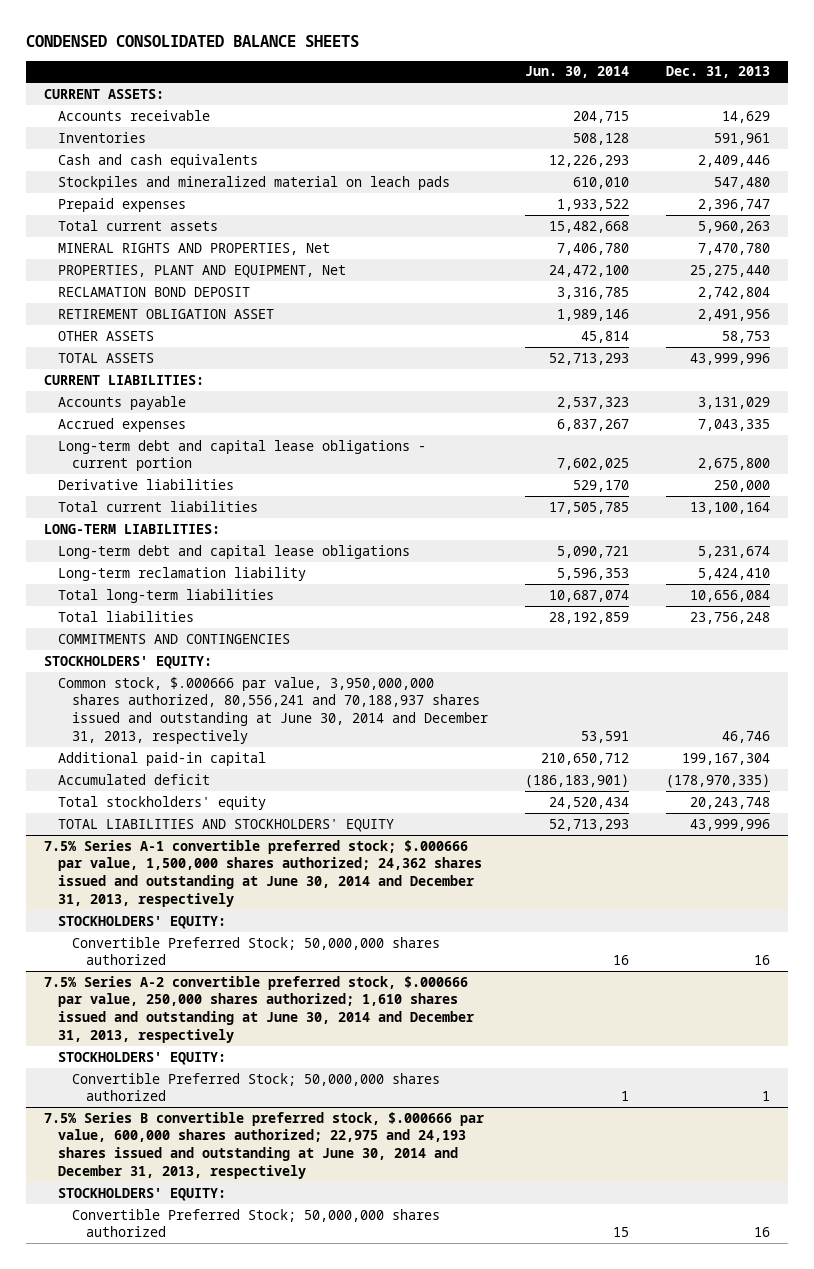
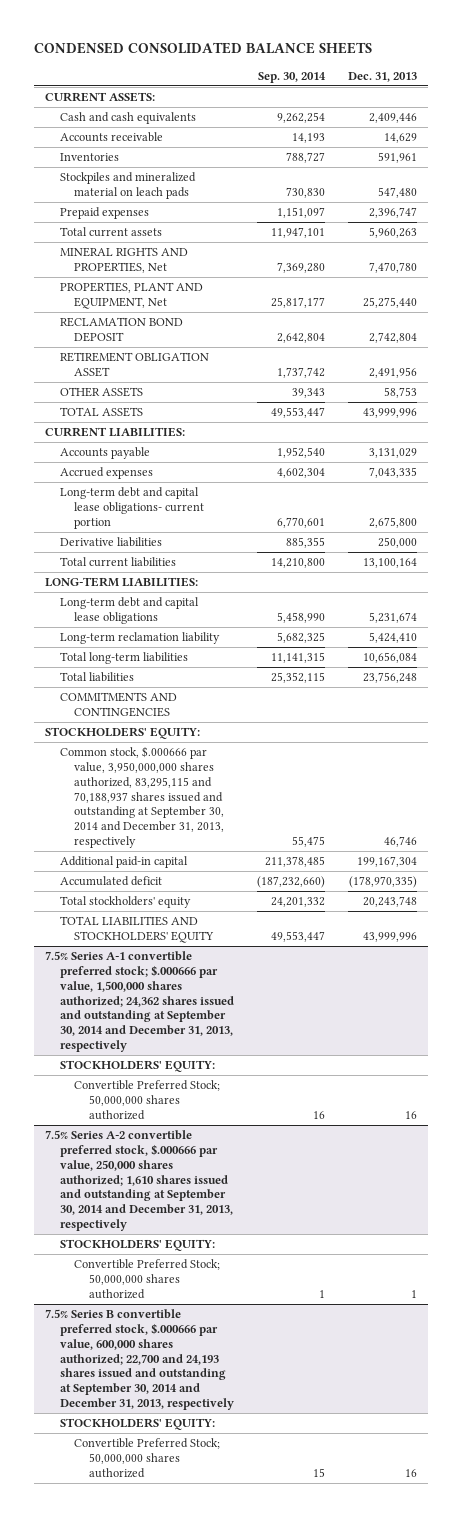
- | Jun. 30, 2014 | Dec. 31, 2013
+ | Sep. 30, 2014 | Dec. 31, 2013
moved up: Cash and cash equivalents | 9,262,254 | 2,409,446
- Long-term debt and capital lease obligations - current portion | 7,602,025 | 2,675,800
+ Long-term debt and capital lease obligations- current portion | 6,770,601 | 2,675,800
- Common stock, $.000666 par value, 3,950,000,000 shares authorized, 80,556,241 and 70,188,937 shares issued and outstanding at June 30, 2014 and December 31, 2013, respectively | 53,591 | 46,746
+ Common stock, $.000666 par value, 3,950,000,000 shares authorized, 83,295,115 and 70,188,937 shares issued and outstanding at September 30, 2014 and December 31, 2013, respectively | 55,475 | 46,746
- 7.5% Series A-1 convertible preferred stock; $.000666 par value, 1,500,000 shares authorized; 24,362 shares issued and outstanding at June 30, 2014 and December 31, 2013, respectively
+ 7.5% Series A-1 convertible preferred stock; $.000666 par value, 1,500,000 shares authorized; 24,362 shares issued and outstanding at September 30, 2014 and December 31, 2013, respectively
- 7.5% Series A-2 convertible preferred stock, $.000666 par value, 250,000 shares authorized; 1,610 shares issued and outstanding at June 30, 2014 and December 31, 2013, respectively
+ 7.5% Series A-2 convertible preferred stock, $.000666 par value, 250,000 shares authorized; 1,610 shares issued and outstanding at September 30, 2014 and December 31, 2013, respectively
- 7.5% Series B convertible preferred stock, $.000666 par value, 600,000 shares authorized; 22,975 and 24,193 shares issued and outstanding at June 30, 2014 and December 31, 2013, respectively
+ 7.5% Series B convertible preferred stock, $.000666 par value, 600,000 shares authorized; 22,700 and 24,193 shares issued and outstanding at September 30, 2014 and December 31, 2013, respectively

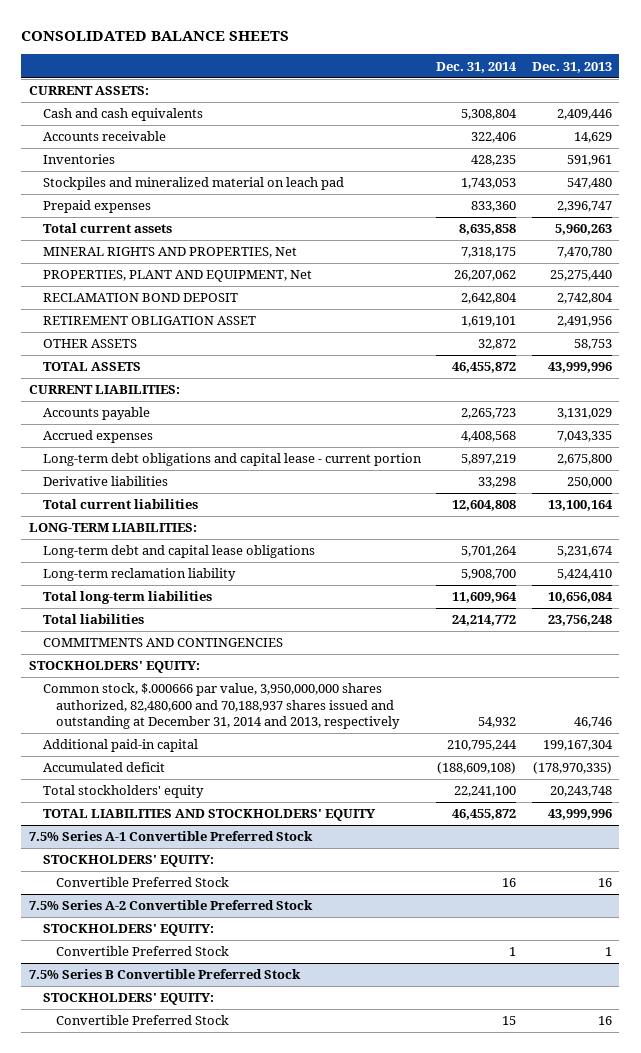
- CONDENSED CONSOLIDATED BALANCE SHEETS
+ CONSOLIDATED BALANCE SHEETS
- | Sep. 30, 2014 | Dec. 31, 2013
+ | Dec. 31, 2014 | Dec. 31, 2013
- Stockpiles and mineralized material on leach pads | 730,830 | 547,480
+ Stockpiles and mineralized material on leach pad | 1,743,053 | 547,480
- Long-term debt and capital lease obligations- current portion | 6,770,601 | 2,675,800
+ Long-term debt obligations and capital lease - current portion | 5,897,219 | 2,675,800
- Common stock, $.000666 par value, 3,950,000,000 shares authorized, 83,295,115 and 70,188,937 shares issued and outstanding at September 30, 2014 and December 31, 2013, respectively | 55,475 | 46,746
+ Common stock, $.000666 par value, 3,950,000,000 shares authorized, 82,480,600 and 70,188,937 shares issued and outstanding at December 31, 2014 and 2013, respectively | 54,932 | 46,746
- 7.5% Series A-1 convertible preferred stock; $.000666 par value, 1,500,000 shares authorized; 24,362 shares issued and outstanding at September 30, 2014 and December 31, 2013, respectively
+ 7.5% Series A-1 Convertible Preferred Stock
- Convertible Preferred Stock; 50,000,000 shares authorized | 16 | 16
- 7.5% Series A-2 convertible preferred stock, $.000666 par value, 250,000 shares authorized; 1,610 shares issued and outstanding at September 30, 2014 and December 31, 2013, respectively
+ Convertible Preferred Stock | 16 | 16
+ 7.5% Series A-2 Convertible Preferred Stock
- Convertible Preferred Stock; 50,000,000 shares authorized | 1 | 1
- 7.5% Series B convertible preferred stock, $.000666 par value, 600,000 shares authorized; 22,700 and 24,193 shares issued and outstanding at September 30, 2014 and December 31, 2013, respectively
+ Convertible Preferred Stock | 1 | 1
+ 7.5% Series B Convertible Preferred Stock
- Convertible Preferred Stock; 50,000,000 shares authorized | 15 | 16
+ Convertible Preferred Stock | 15 | 16

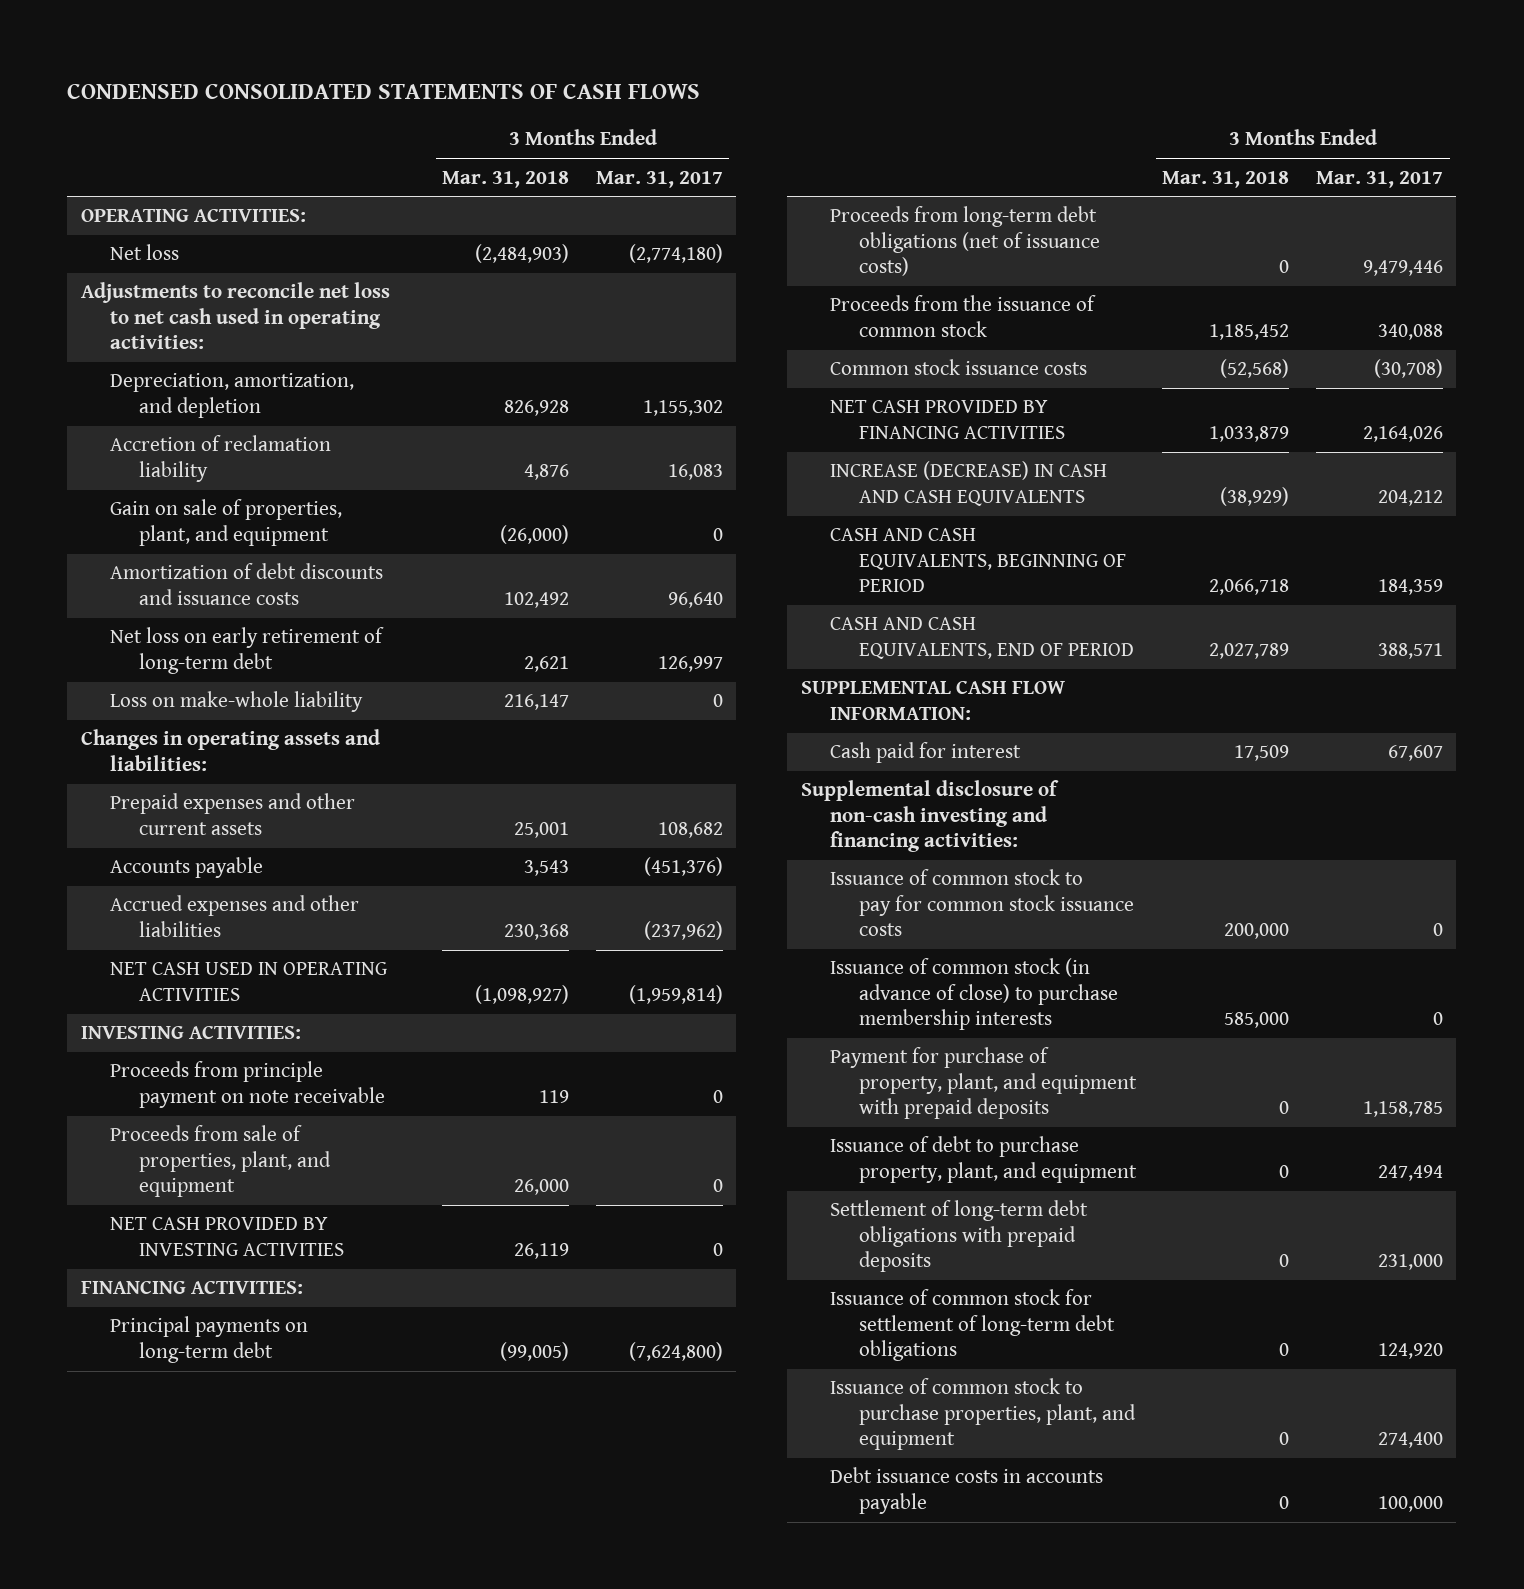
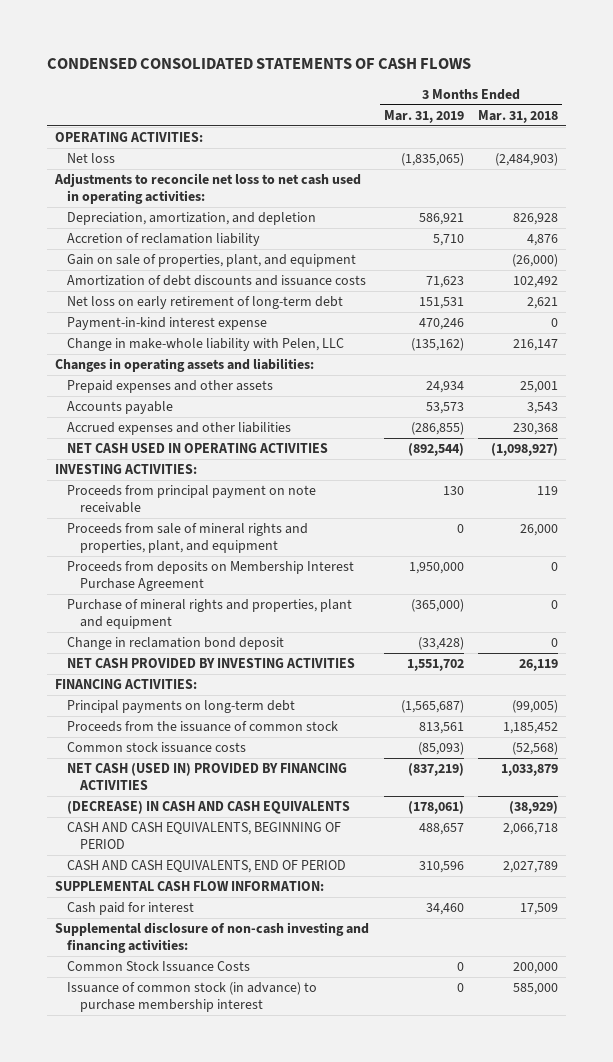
- | 3 Months Ended Mar. 31, 2018 | 3 Months Ended Mar. 31, 2017
+ | 3 Months Ended Mar. 31, 2019 | 3 Months Ended Mar. 31, 2018
- Loss on make-whole liability | 216,147 | 0
+ Payment-in-kind interest expense | 470,246 | 0
+ Change in make-whole liability with Pelen, LLC | (135,162) | 216,147
- Prepaid expenses and other current assets | 25,001 | 108,682
+ Prepaid expenses and other assets | 24,934 | 25,001
- Proceeds from principle payment on note receivable | 119 | 0
- Proceeds from sale of properties, plant, and equipment | 26,000 | 0
+ Proceeds from principal payment on note receivable | 130 | 119
+ Proceeds from sale of mineral rights and properties, plant, and equipment | 0 | 26,000
+ Proceeds from deposits on Membership Interest Purchase Agreement | 1,950,000 | 0
+ Purchase of mineral rights and properties, plant and equipment | (365,000) | 0
+ Change in reclamation bond deposit | (33,428) | 0
- Proceeds from long-term debt obligations (net of issuance costs) | 0 | 9,479,446
- NET CASH PROVIDED BY FINANCING ACTIVITIES | 1,033,879 | 2,164,026
- INCREASE (DECREASE) IN CASH AND CASH EQUIVALENTS | (38,929) | 204,212
+ NET CASH (USED IN) PROVIDED BY FINANCING ACTIVITIES | (837,219) | 1,033,879
+ (DECREASE) IN CASH AND CASH EQUIVALENTS | (178,061) | (38,929)
- Issuance of common stock to pay for common stock issuance costs | 200,000 | 0
- Issuance of common stock (in advance of close) to purchase membership interests | 585,000 | 0
- Payment for purchase of property, plant, and equipment with prepaid deposits | 0 | 1,158,785
- Issuance of debt to purchase property, plant, and equipment | 0 | 247,494
- Settlement of long-term debt obligations with prepaid deposits | 0 | 231,000
- Issuance of common stock for settlement of long-term debt obligations | 0 | 124,920
- Issuance of common stock to purchase properties, plant, and equipment | 0 | 274,400
- Debt issuance costs in accounts payable | 0 | 100,000
+ Common Stock Issuance Costs | 0 | 200,000
+ Issuance of common stock (in advance) to purchase membership interest | 0 | 585,000

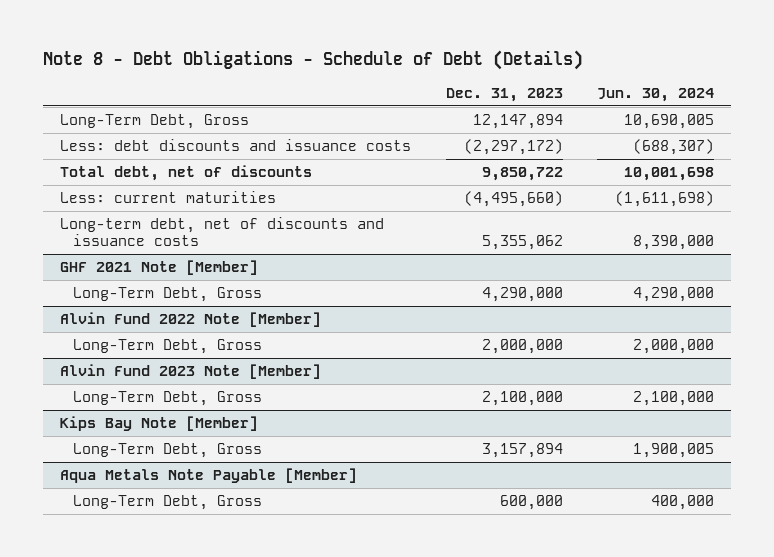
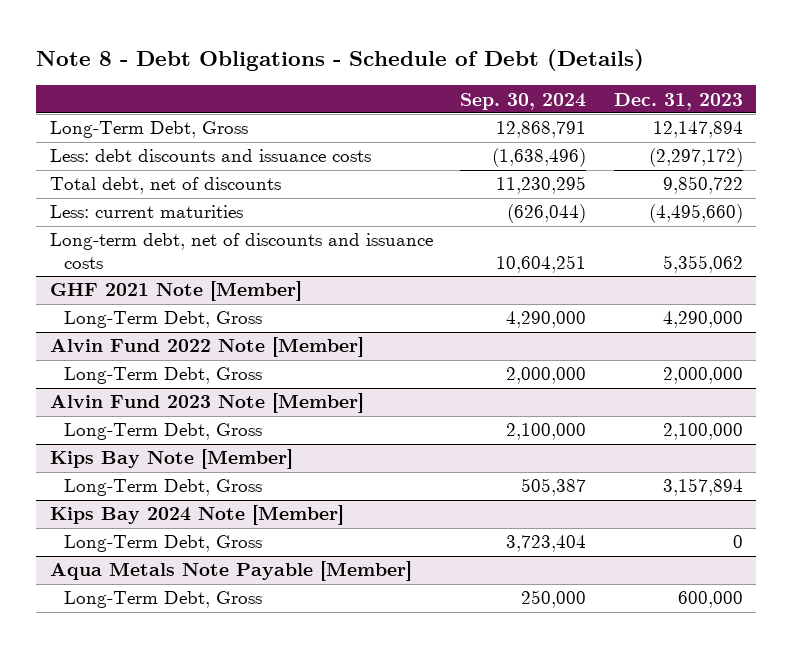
- | Dec. 31, 2023 | Jun. 30, 2024
+ | Sep. 30, 2024 | Dec. 31, 2023
+ Kips Bay 2024 Note [Member]
+ Long-Term Debt, Gross | 3,723,404 | 0

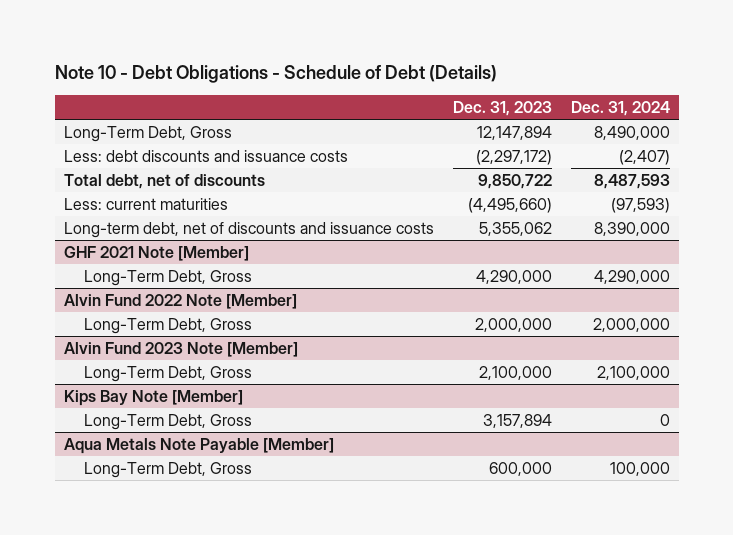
- Note 8 - Debt Obligations - Schedule of Debt (Details)
+ Note 10 - Debt Obligations - Schedule of Debt (Details)
- | Sep. 30, 2024 | Dec. 31, 2023
+ | Dec. 31, 2023 | Dec. 31, 2024
- Kips Bay 2024 Note [Member]
- Long-Term Debt, Gross | 3,723,404 | 0

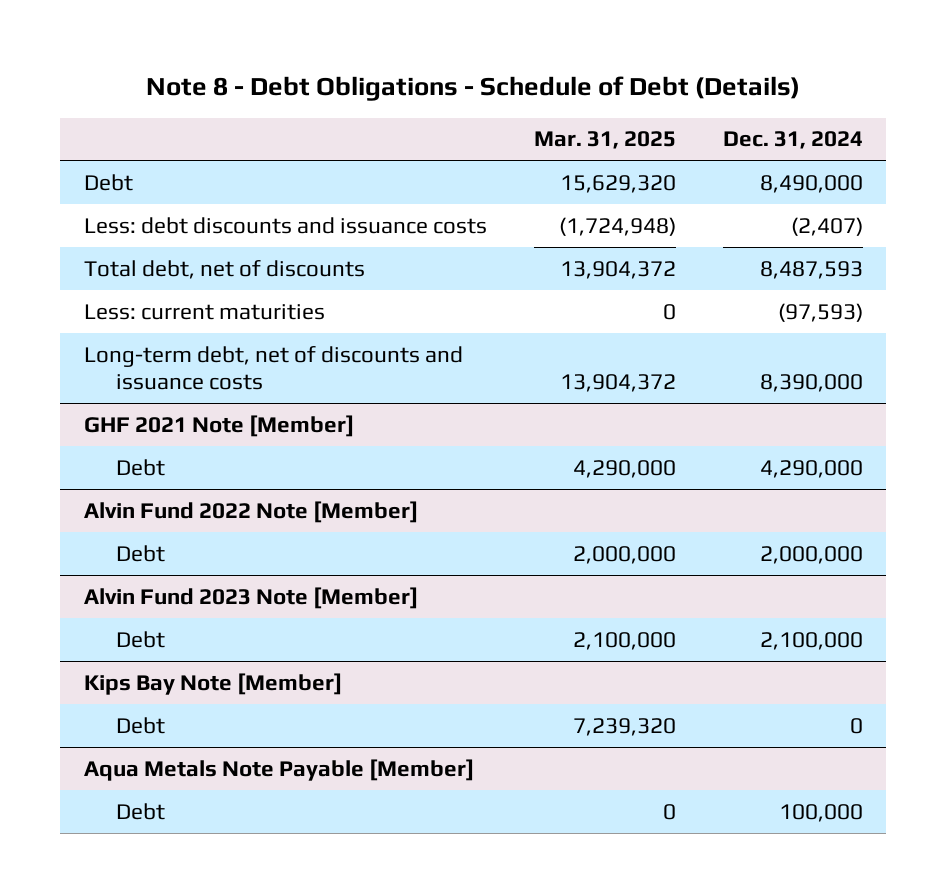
- Note 10 - Debt Obligations - Schedule of Debt (Details)
+ Note 8 - Debt Obligations - Schedule of Debt (Details)
- | Dec. 31, 2023 | Dec. 31, 2024
+ | Mar. 31, 2025 | Dec. 31, 2024
- Long-Term Debt, Gross | 12,147,894 | 8,490,000
+ Debt | 15,629,320 | 8,490,000
@ GHF 2021 Note [Member]
- Long-Term Debt, Gross | 4,290,000 | 4,290,000
+ Debt | 4,290,000 | 4,290,000
@ Alvin Fund 2022 Note [Member]
- Long-Term Debt, Gross | 2,000,000 | 2,000,000
+ Debt | 2,000,000 | 2,000,000
@ Alvin Fund 2023 Note [Member]
- Long-Term Debt, Gross | 2,100,000 | 2,100,000
+ Debt | 2,100,000 | 2,100,000
@ Kips Bay Note [Member]
- Long-Term Debt, Gross | 3,157,894 | 0
+ Debt | 7,239,320 | 0
@ Aqua Metals Note Payable [Member]
- Long-Term Debt, Gross | 600,000 | 100,000
+ Debt | 0 | 100,000

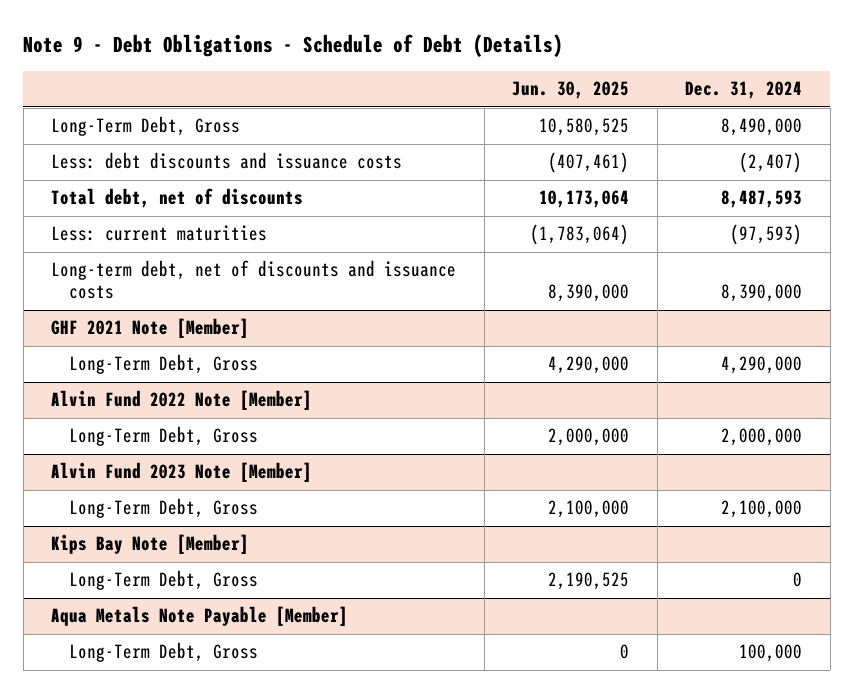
- Note 8 - Debt Obligations - Schedule of Debt (Details)
+ Note 9 - Debt Obligations - Schedule of Debt (Details)
- | Mar. 31, 2025 | Dec. 31, 2024
+ | Jun. 30, 2025 | Dec. 31, 2024
- Debt | 15,629,320 | 8,490,000
+ Long-Term Debt, Gross | 10,580,525 | 8,490,000
@ GHF 2021 Note [Member]
- Debt | 4,290,000 | 4,290,000
+ Long-Term Debt, Gross | 4,290,000 | 4,290,000
@ Alvin Fund 2022 Note [Member]
- Debt | 2,000,000 | 2,000,000
+ Long-Term Debt, Gross | 2,000,000 | 2,000,000
@ Alvin Fund 2023 Note [Member]
- Debt | 2,100,000 | 2,100,000
+ Long-Term Debt, Gross | 2,100,000 | 2,100,000
@ Kips Bay Note [Member]
- Debt | 7,239,320 | 0
+ Long-Term Debt, Gross | 2,190,525 | 0
@ Aqua Metals Note Payable [Member]
- Debt | 0 | 100,000
+ Long-Term Debt, Gross | 0 | 100,000

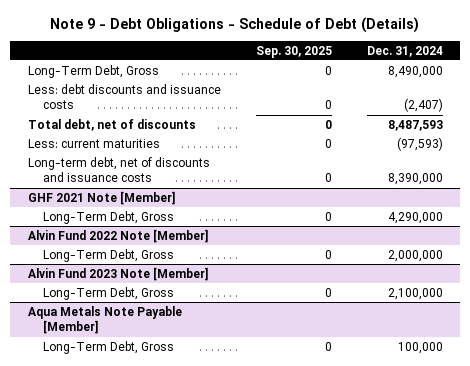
- | Jun. 30, 2025 | Dec. 31, 2024
+ | Sep. 30, 2025 | Dec. 31, 2024
- Kips Bay Note [Member]
- Long-Term Debt, Gross | 2,190,525 | 0

